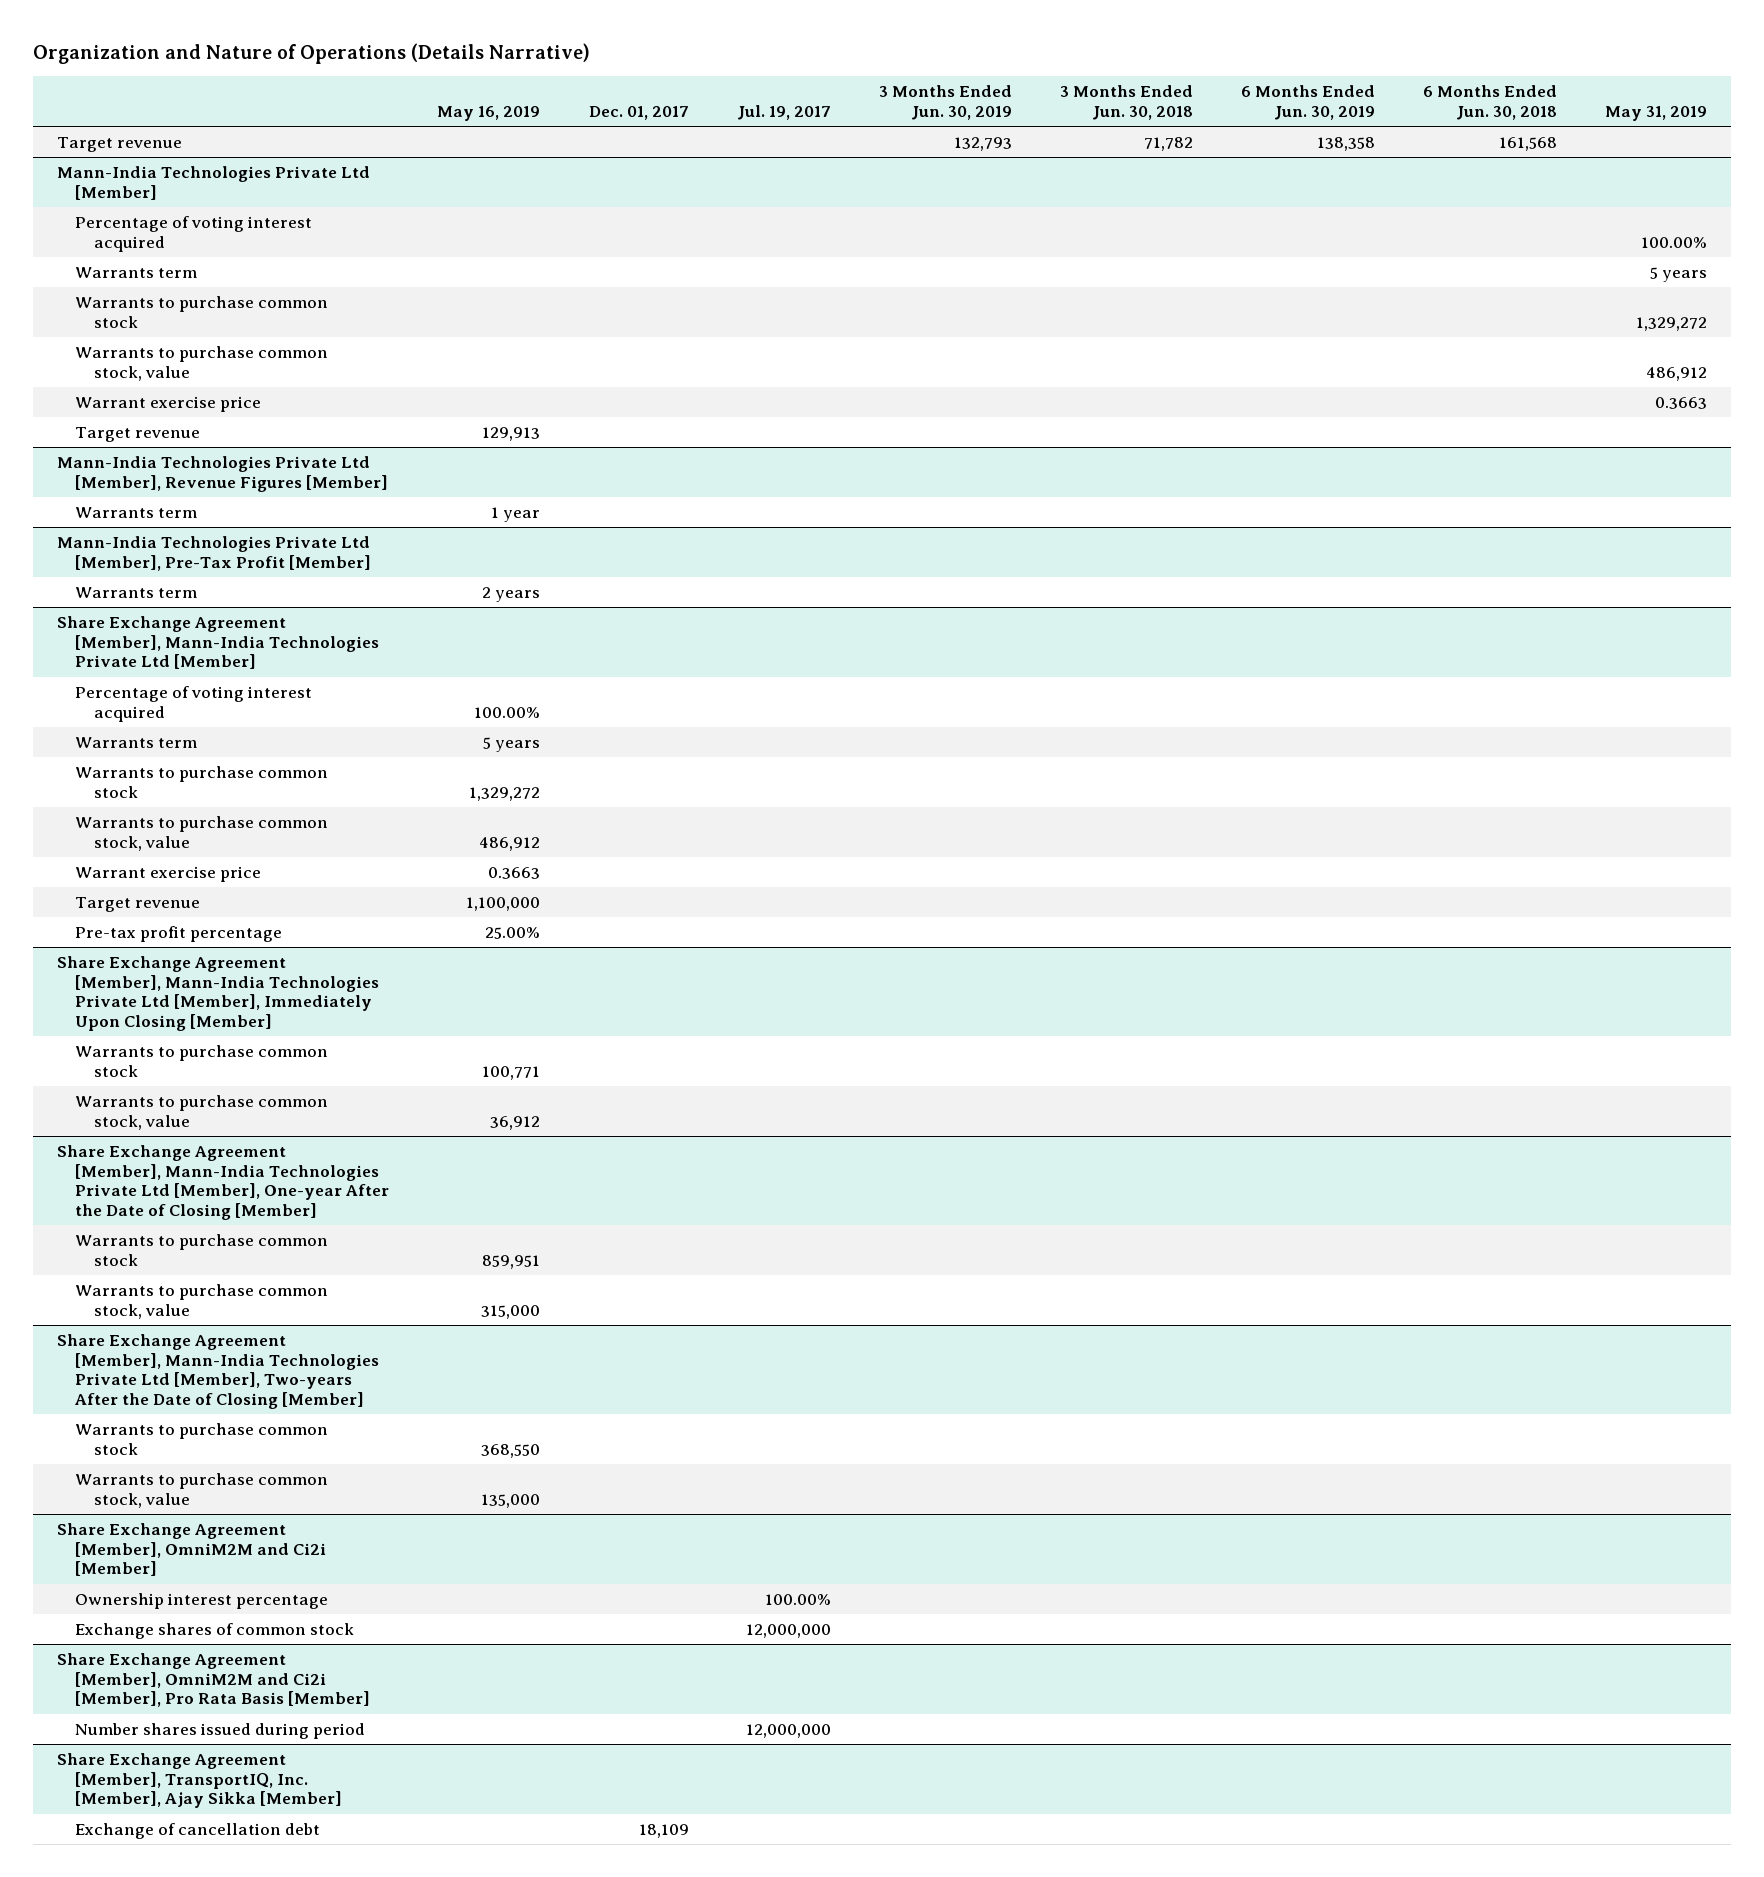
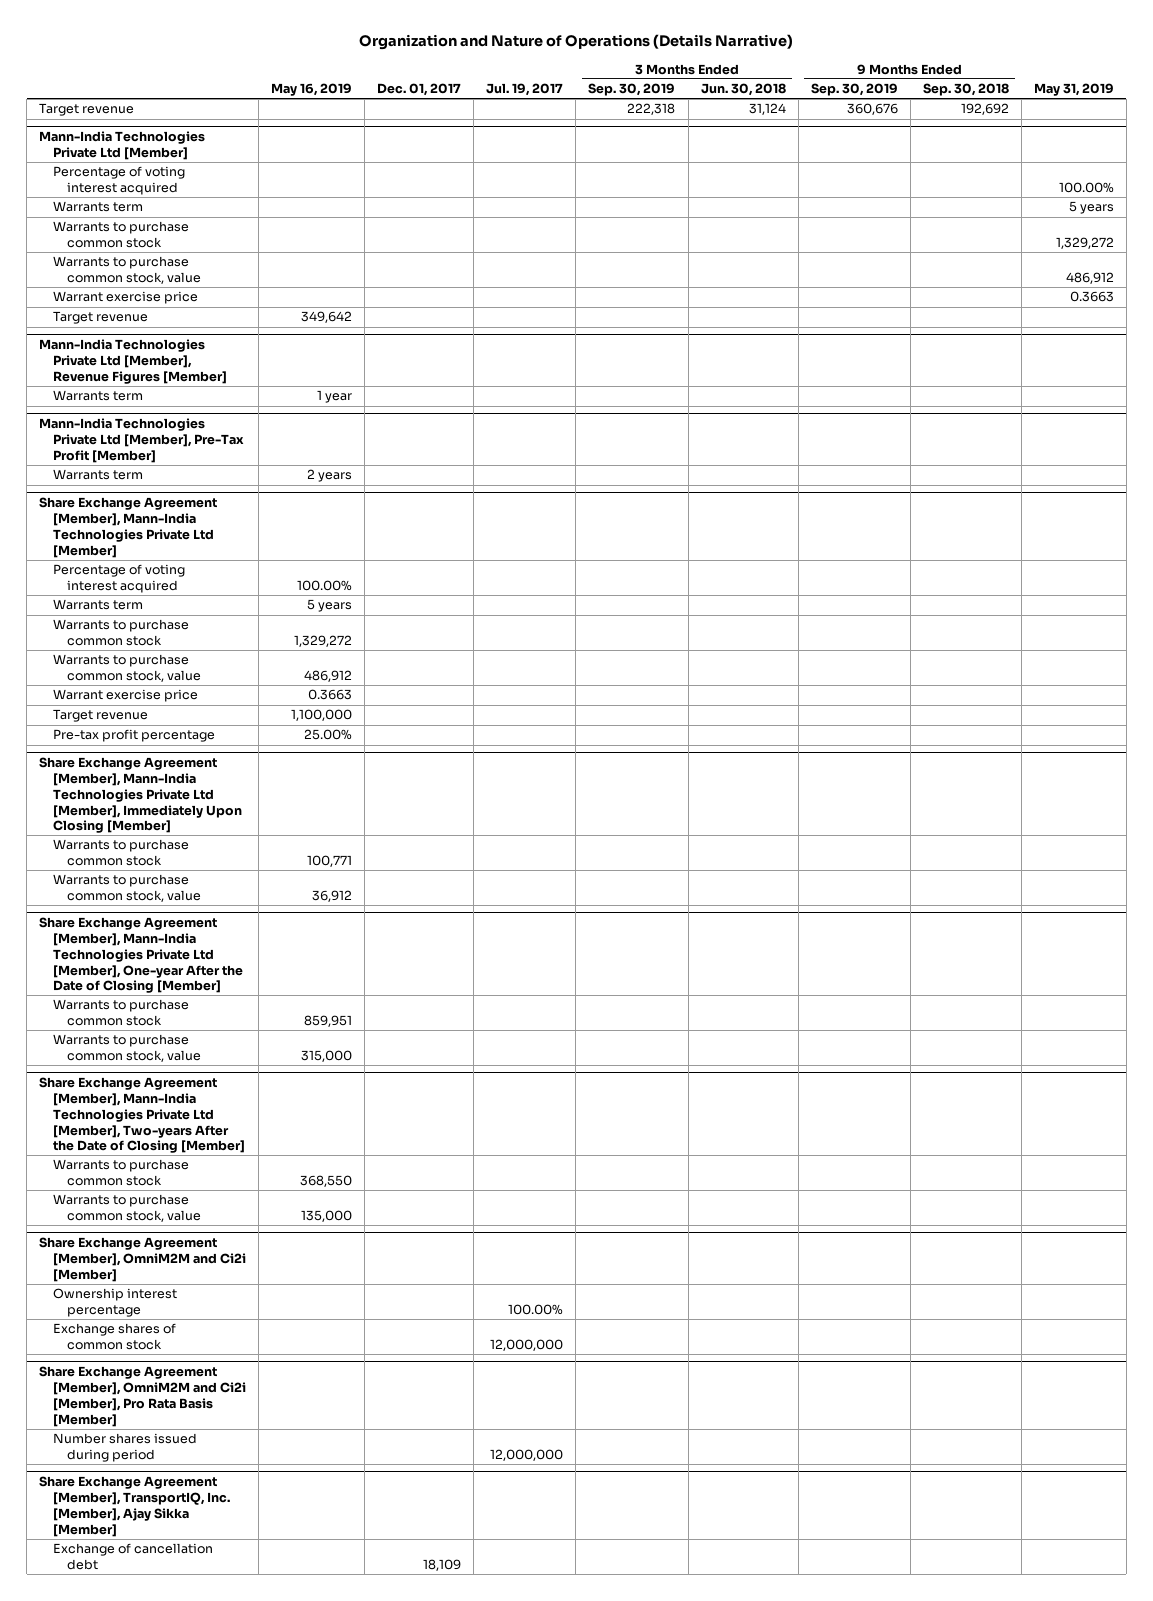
- | May 16, 2019 | Dec. 01, 2017 | Jul. 19, 2017 | 3 Months Ended Jun. 30, 2019 | 3 Months Ended Jun. 30, 2018 | 6 Months Ended Jun. 30, 2019 | 6 Months Ended Jun. 30, 2018 | May 31, 2019
+ | May 16, 2019 | Dec. 01, 2017 | Jul. 19, 2017 | 3 Months Ended Sep. 30, 2019 | 3 Months Ended Jun. 30, 2018 | 9 Months Ended Sep. 30, 2019 | 9 Months Ended Sep. 30, 2018 | May 31, 2019
- Target revenue | | | | 132,793 | 71,782 | 138,358 | 161,568 |
+ Target revenue | | | | 222,318 | 31,124 | 360,676 | 192,692 |
@ Mann-India Technologies Private Ltd [Member]
- Target revenue | 129,913 | | | | | | |
+ Target revenue | 349,642 | | | | | | |

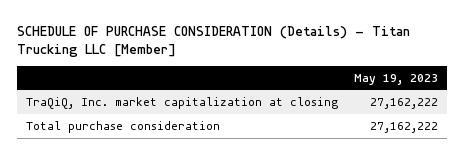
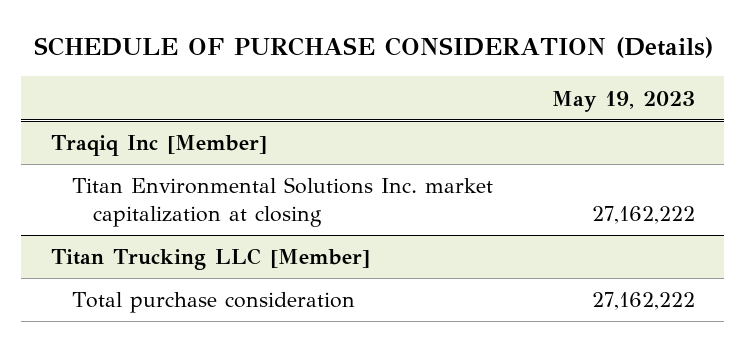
- SCHEDULE OF PURCHASE CONSIDERATION (Details) - Titan Trucking LLC [Member]
+ SCHEDULE OF PURCHASE CONSIDERATION (Details)
- TraQiQ, Inc. market capitalization at closing | 27,162,222
+ Traqiq Inc [Member]
+ Titan Environmental Solutions Inc. market capitalization at closing | 27,162,222
+ Titan Trucking LLC [Member]

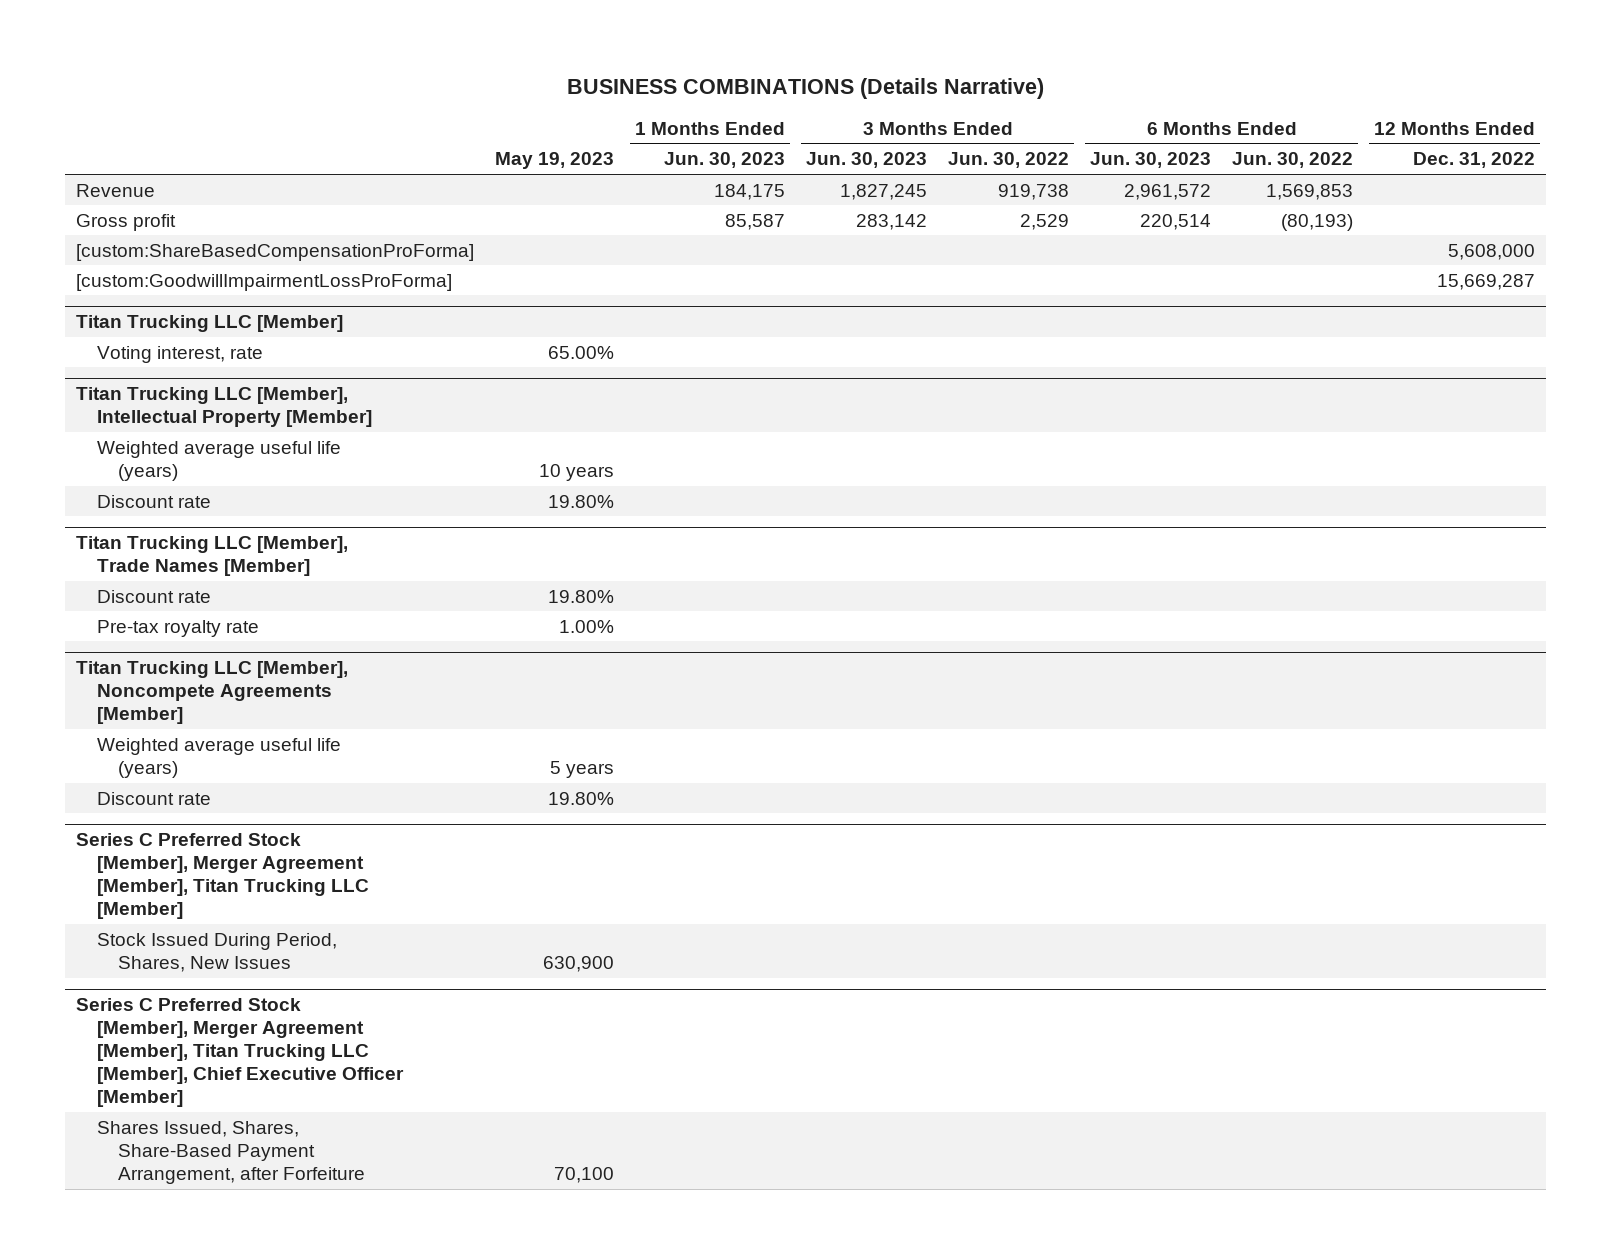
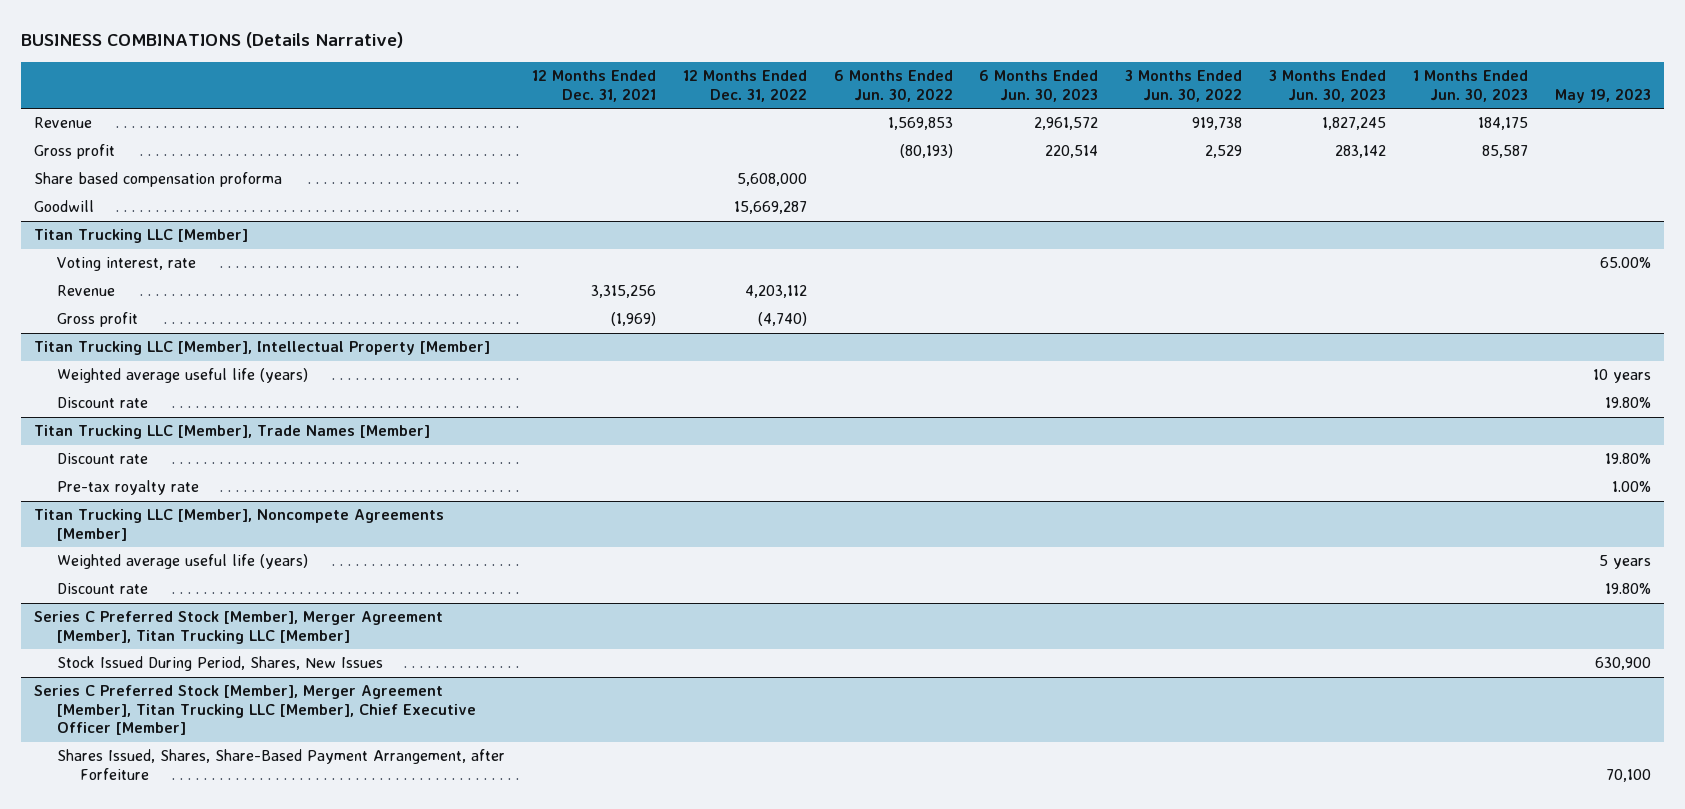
- | May 19, 2023 | 1 Months Ended Jun. 30, 2023 | 3 Months Ended Jun. 30, 2023 | 3 Months Ended Jun. 30, 2022 | 6 Months Ended Jun. 30, 2023 | 6 Months Ended Jun. 30, 2022 | 12 Months Ended Dec. 31, 2022
+ | 12 Months Ended Dec. 31, 2021 | 12 Months Ended Dec. 31, 2022 | 6 Months Ended Jun. 30, 2022 | 6 Months Ended Jun. 30, 2023 | 3 Months Ended Jun. 30, 2022 | 3 Months Ended Jun. 30, 2023 | 1 Months Ended Jun. 30, 2023 | May 19, 2023
- [custom:ShareBasedCompensationProForma] | | | | | | | 5,608,000
- [custom:GoodwillImpairmentLossProForma] | | | | | | | 15,669,287
+ Share based compensation proforma | | 5,608,000 | | | | | |
+ Goodwill | | 15,669,287 | | | | | |
@ Titan Trucking LLC [Member]
+ Revenue | 3,315,256 | 4,203,112 | | | | | |
+ Gross profit | (1,969) | (4,740) | | | | | |

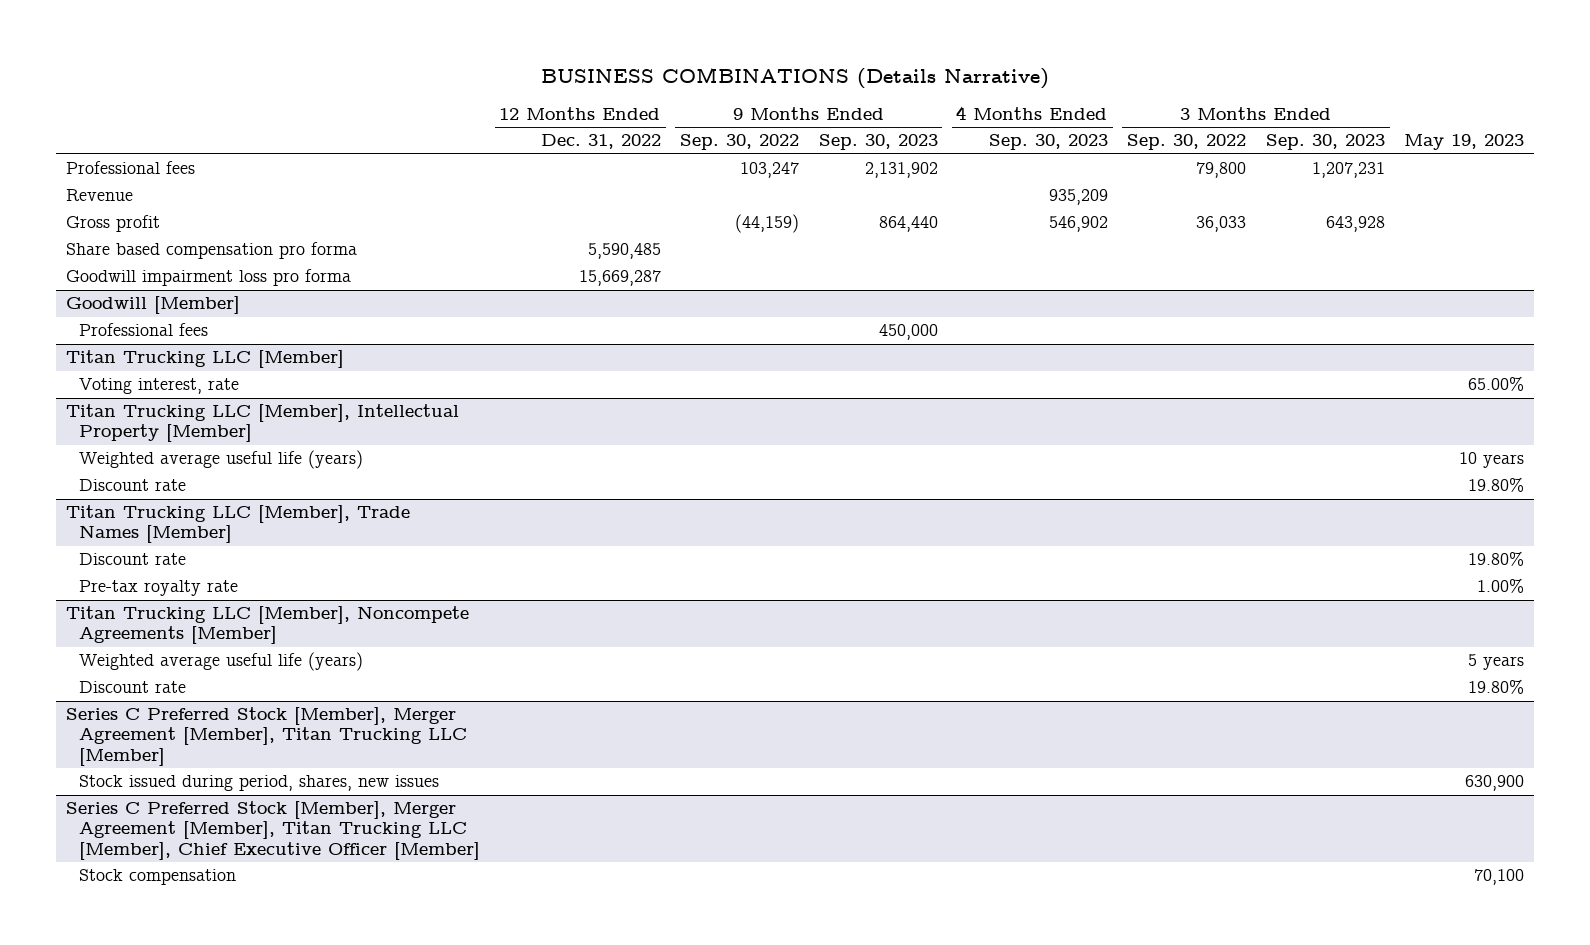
- | 12 Months Ended Dec. 31, 2021 | 12 Months Ended Dec. 31, 2022 | 6 Months Ended Jun. 30, 2022 | 6 Months Ended Jun. 30, 2023 | 3 Months Ended Jun. 30, 2022 | 3 Months Ended Jun. 30, 2023 | 1 Months Ended Jun. 30, 2023 | May 19, 2023
+ | 12 Months Ended Dec. 31, 2022 | 9 Months Ended Sep. 30, 2022 | 9 Months Ended Sep. 30, 2023 | 4 Months Ended Sep. 30, 2023 | 3 Months Ended Sep. 30, 2022 | 3 Months Ended Sep. 30, 2023 | May 19, 2023
+ Professional fees | | 103,247 | 2,131,902 | | 79,800 | 1,207,231 |
- Share based compensation proforma | | 5,608,000 | | | | | |
- Goodwill | | 15,669,287 | | | | | |
+ Share based compensation pro forma | 5,590,485 | | | | | |
+ Goodwill impairment loss pro forma | 15,669,287 | | | | | |
+ Goodwill [Member]
+ Professional fees | | | 450,000 | | | |
@ Titan Trucking LLC [Member]
- Revenue | 3,315,256 | 4,203,112 | | | | | |
- Gross profit | (1,969) | (4,740) | | | | | |
@ Series C Preferred Stock [Member], Merger Agreement [Member], Titan Trucking LLC [Member]
- Stock Issued During Period, Shares, New Issues | | | | | | | | 630,900
+ Stock issued during period, shares, new issues | | | | | | | 630,900
@ Series C Preferred Stock [Member], Merger Agreement [Member], Titan Trucking LLC [Member], Chief Executive Officer [Member]
- Shares Issued, Shares, Share-Based Payment Arrangement, after Forfeiture | | | | | | | | 70,100
+ Stock compensation | | | | | | | 70,100

